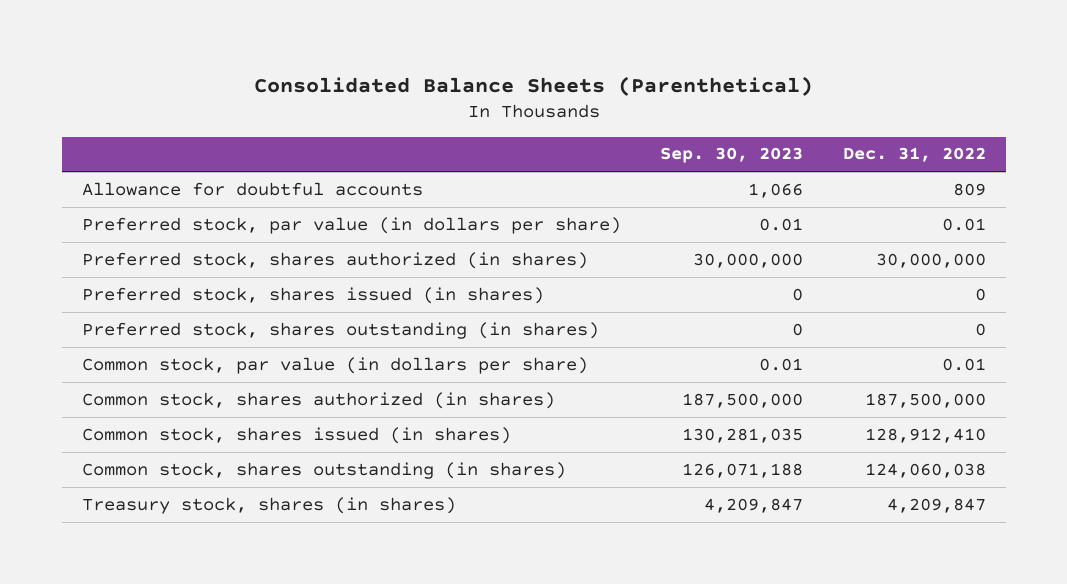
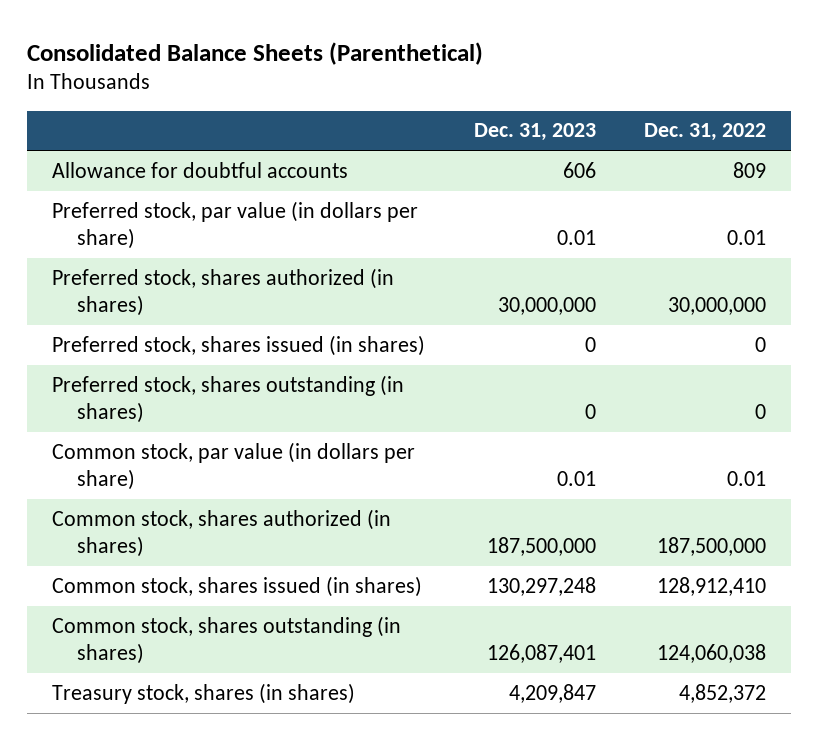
- | Sep. 30, 2023 | Dec. 31, 2022
+ | Dec. 31, 2023 | Dec. 31, 2022
- Treasury stock, shares (in shares) | 4,209,847 | 4,209,847
+ Treasury stock, shares (in shares) | 4,209,847 | 4,852,372

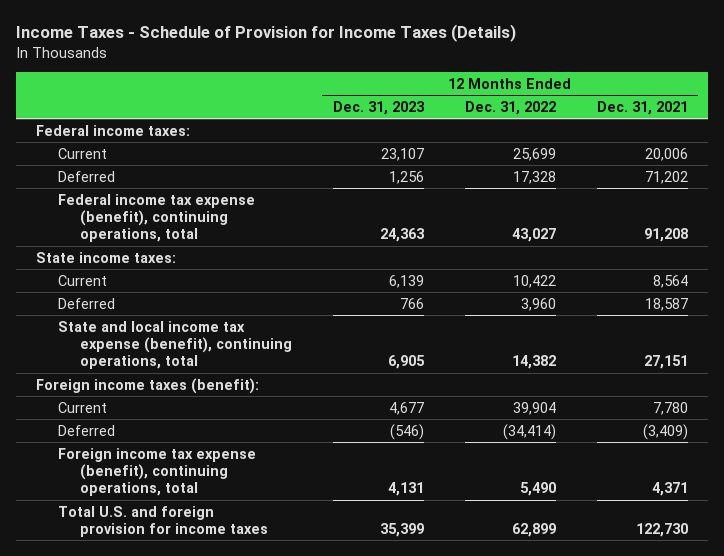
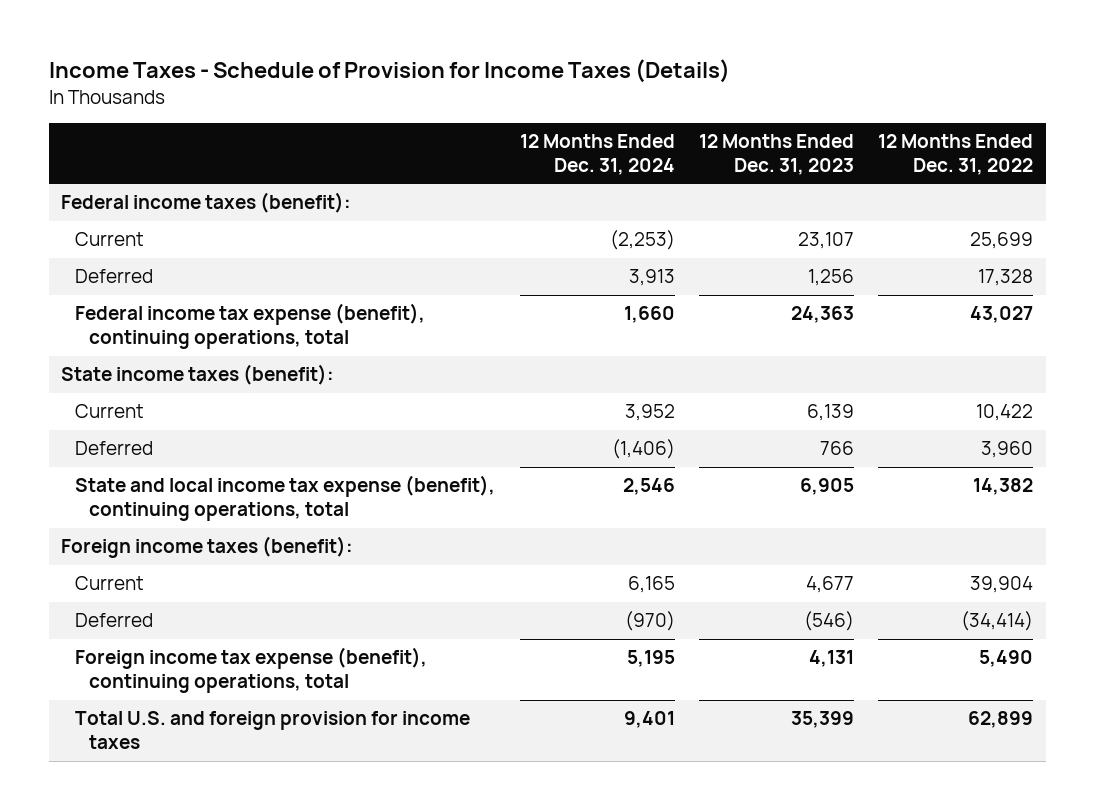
- | 12 Months Ended Dec. 31, 2023 | 12 Months Ended Dec. 31, 2022 | 12 Months Ended Dec. 31, 2021
+ | 12 Months Ended Dec. 31, 2024 | 12 Months Ended Dec. 31, 2023 | 12 Months Ended Dec. 31, 2022
- Federal income taxes:
+ Federal income taxes (benefit):
- State income taxes:
+ State income taxes (benefit):

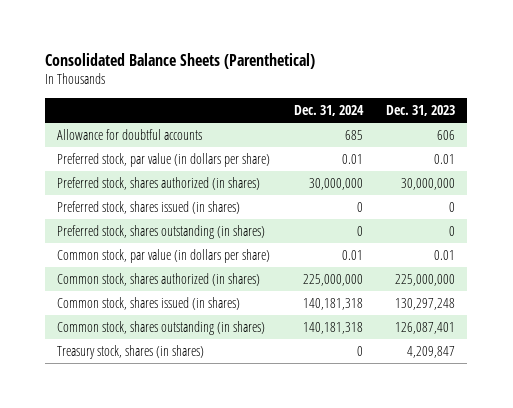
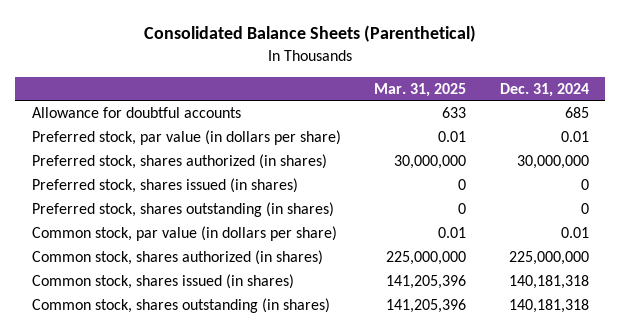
- | Dec. 31, 2024 | Dec. 31, 2023
+ | Mar. 31, 2025 | Dec. 31, 2024
- Treasury stock, shares (in shares) | 0 | 4,209,847

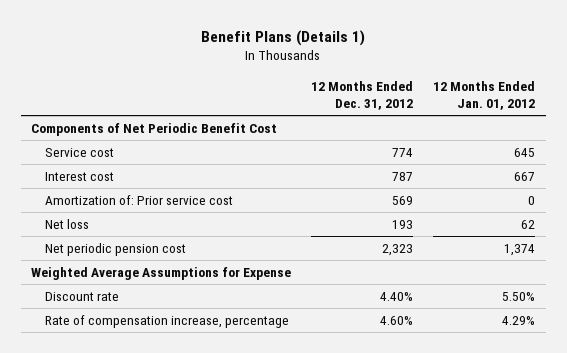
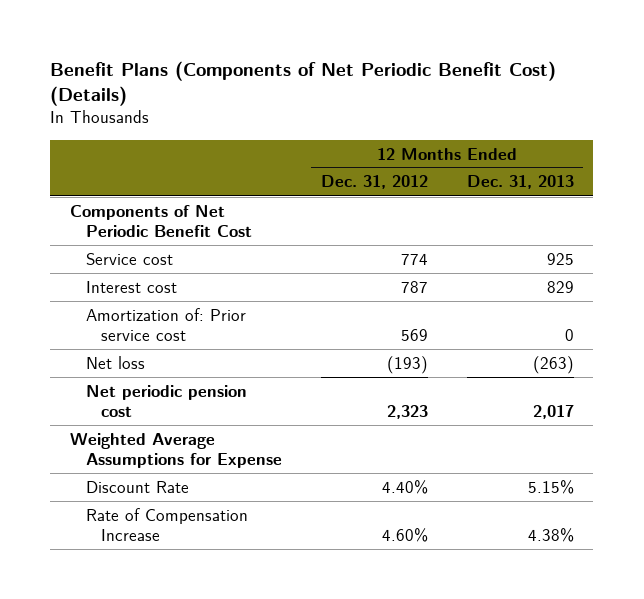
- Benefit Plans (Details 1)
+ Benefit Plans (Components of Net Periodic Benefit Cost) (Details)
- | 12 Months Ended Dec. 31, 2012 | 12 Months Ended Jan. 01, 2012
+ | 12 Months Ended Dec. 31, 2012 | 12 Months Ended Dec. 31, 2013
- Net loss | 193 | 62
+ Net loss | (193) | (263)
- Discount rate | 4.40% | 5.50%
- Rate of compensation increase, percentage | 4.60% | 4.29%
+ Discount Rate | 4.40% | 5.15%
+ Rate of Compensation Increase | 4.60% | 4.38%

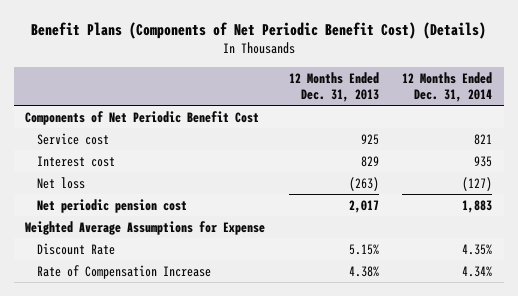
- | 12 Months Ended Dec. 31, 2012 | 12 Months Ended Dec. 31, 2013
+ | 12 Months Ended Dec. 31, 2013 | 12 Months Ended Dec. 31, 2014
- Amortization of: Prior service cost | 569 | 0

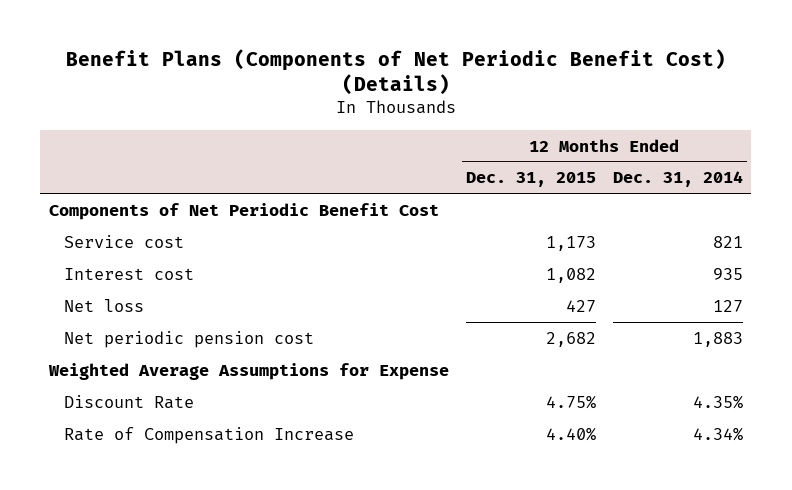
- | 12 Months Ended Dec. 31, 2013 | 12 Months Ended Dec. 31, 2014
+ | 12 Months Ended Dec. 31, 2015 | 12 Months Ended Dec. 31, 2014
- Net loss | (263) | (127)
+ Net loss | 427 | 127

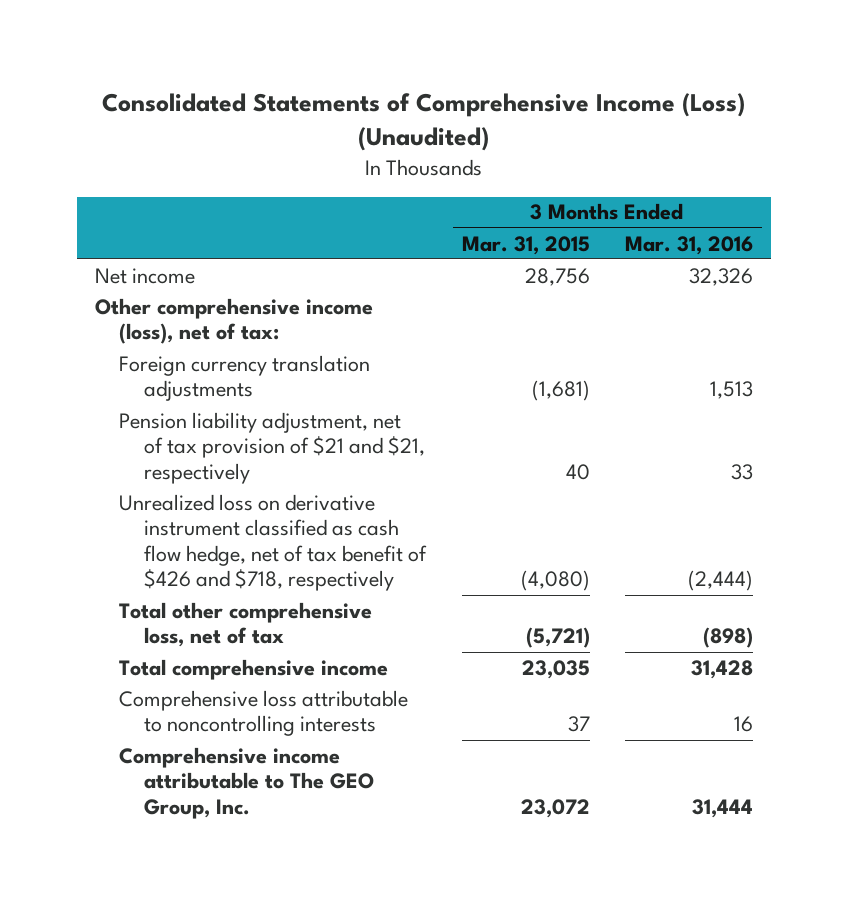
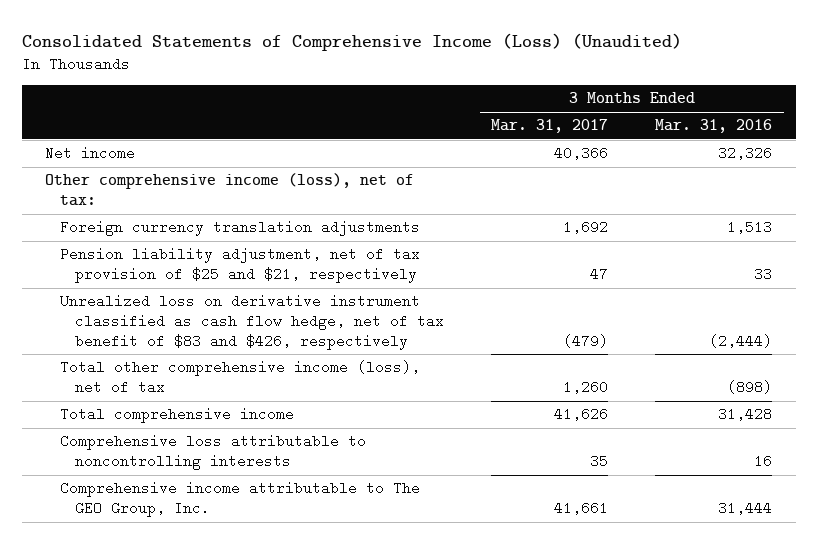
- | 3 Months Ended Mar. 31, 2015 | 3 Months Ended Mar. 31, 2016
+ | 3 Months Ended Mar. 31, 2017 | 3 Months Ended Mar. 31, 2016
- Pension liability adjustment, net of tax provision of $21 and $21, respectively | 40 | 33
- Unrealized loss on derivative instrument classified as cash flow hedge, net of tax benefit of $426 and $718, respectively | (4,080) | (2,444)
- Total other comprehensive loss, net of tax | (5,721) | (898)
+ Pension liability adjustment, net of tax provision of $25 and $21, respectively | 47 | 33
+ Unrealized loss on derivative instrument classified as cash flow hedge, net of tax benefit of $83 and $426, respectively | (479) | (2,444)
+ Total other comprehensive income (loss), net of tax | 1,260 | (898)

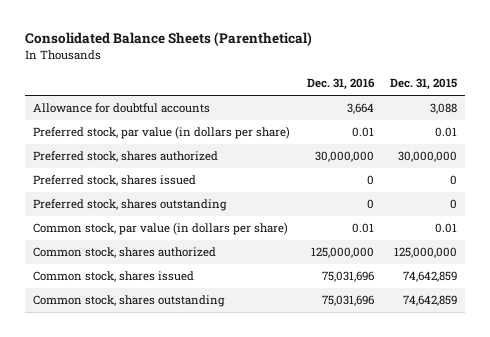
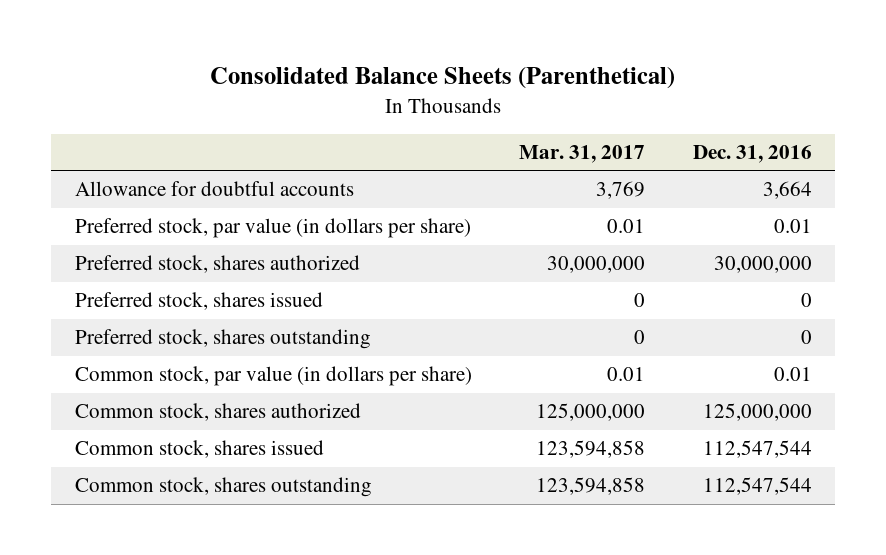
- | Dec. 31, 2016 | Dec. 31, 2015
+ | Mar. 31, 2017 | Dec. 31, 2016
- Common stock, shares issued | 75,031,696 | 74,642,859
- Common stock, shares outstanding | 75,031,696 | 74,642,859
+ Common stock, shares issued | 123,594,858 | 112,547,544
+ Common stock, shares outstanding | 123,594,858 | 112,547,544

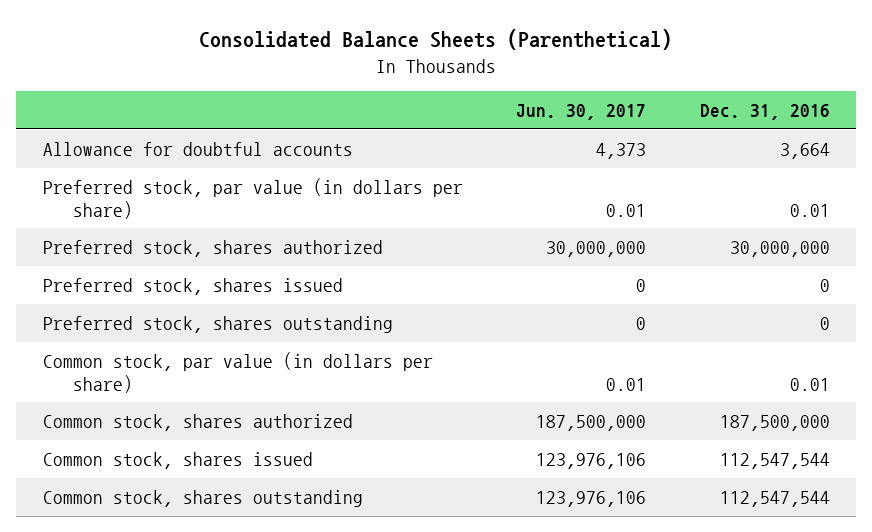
- | Mar. 31, 2017 | Dec. 31, 2016
+ | Jun. 30, 2017 | Dec. 31, 2016
- Common stock, shares authorized | 125,000,000 | 125,000,000
+ Common stock, shares authorized | 187,500,000 | 187,500,000

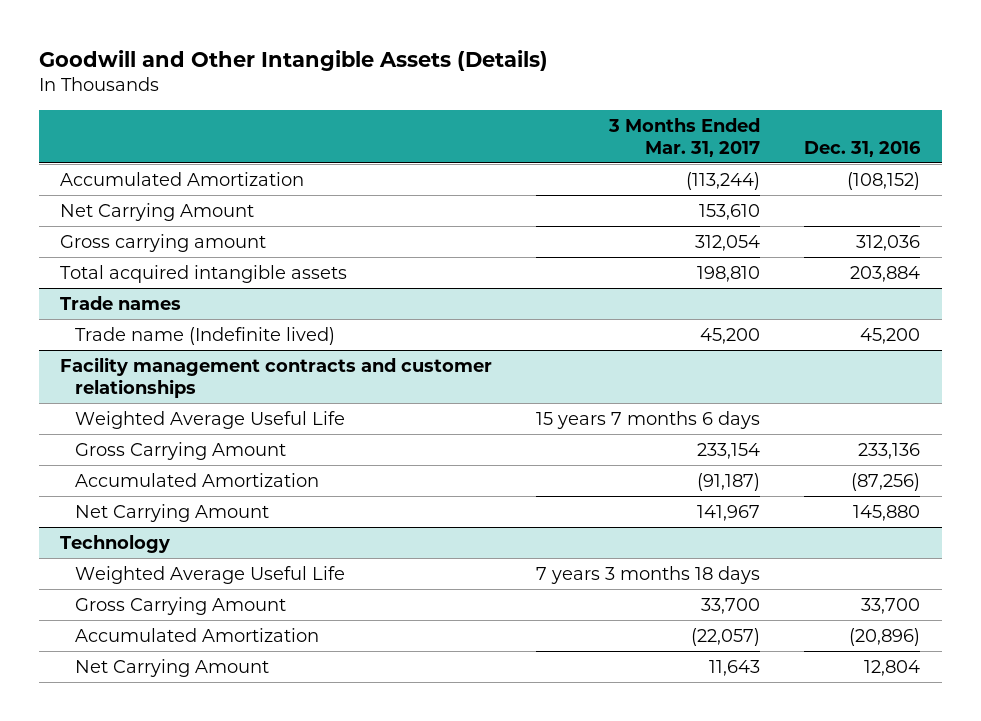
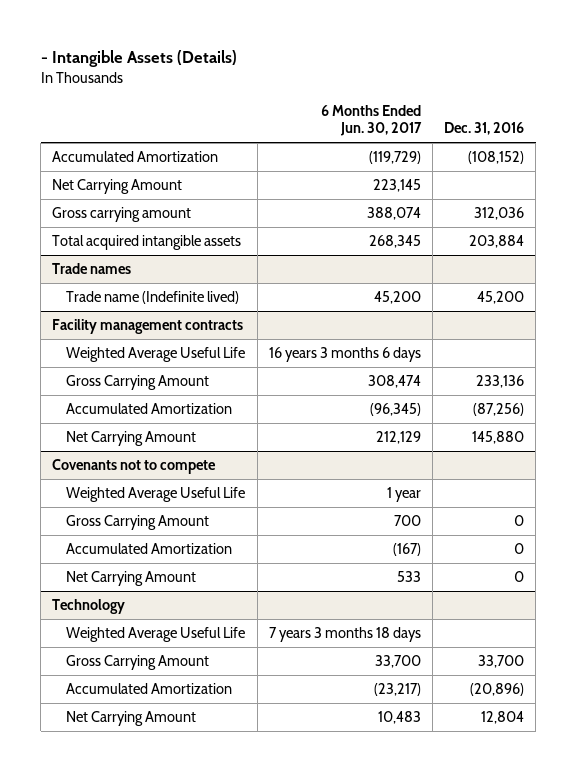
- Goodwill and Other Intangible Assets (Details)
+ - Intangible Assets (Details)
- | 3 Months Ended Mar. 31, 2017 | Dec. 31, 2016
+ | 6 Months Ended Jun. 30, 2017 | Dec. 31, 2016
- Facility management contracts and customer relationships
+ Facility management contracts
+ Covenants not to compete
+ Weighted Average Useful Life | 1 year |
+ Gross Carrying Amount | 700 | 0
+ Accumulated Amortization | (167) | 0
+ Net Carrying Amount | 533 | 0

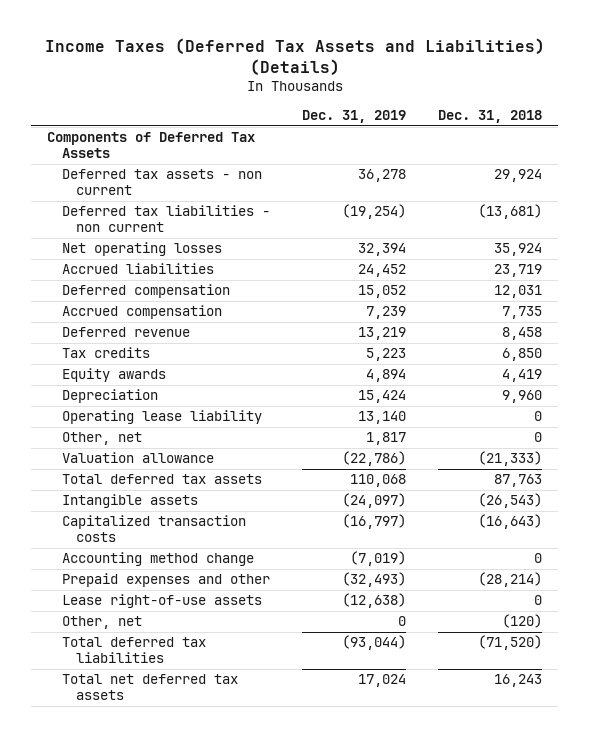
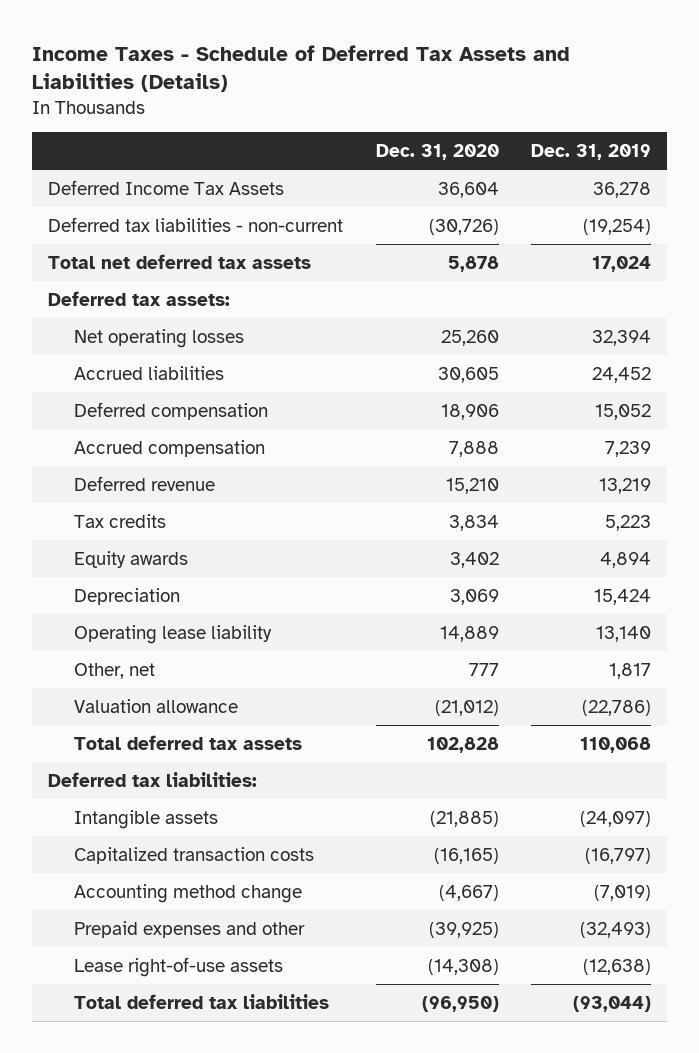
- Income Taxes (Deferred Tax Assets and Liabilities) (Details)
+ Income Taxes - Schedule of Deferred Tax Assets and Liabilities (Details)
- | Dec. 31, 2019 | Dec. 31, 2018
+ | Dec. 31, 2020 | Dec. 31, 2019
- Components of Deferred Tax Assets
- Deferred tax assets - non current | 36,278 | 29,924
- Deferred tax liabilities - non current | (19,254) | (13,681)
+ Deferred Income Tax Assets | 36,604 | 36,278
+ Deferred tax liabilities - non-current | (30,726) | (19,254)
moved up: Total net deferred tax assets | 5,878 | 17,024
+ Deferred tax assets:
+ Deferred tax liabilities:
- Other, net | 0 | (120)

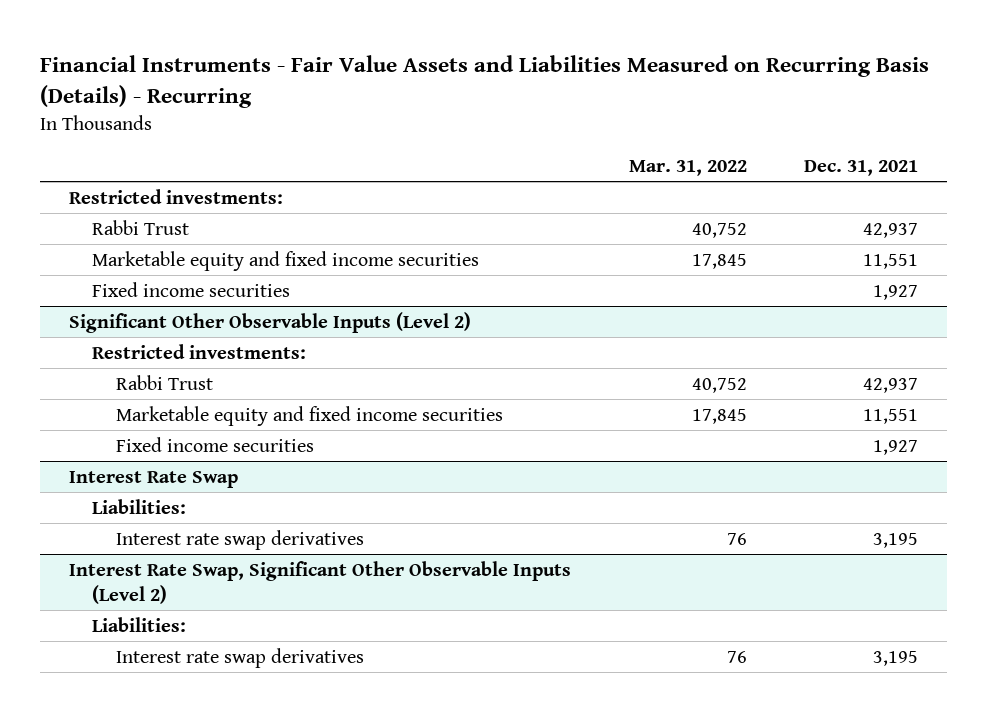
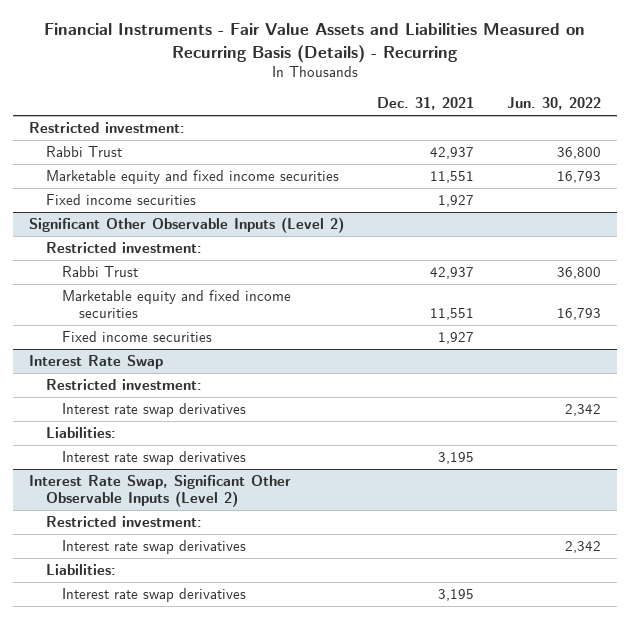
- | Mar. 31, 2022 | Dec. 31, 2021
+ | Dec. 31, 2021 | Jun. 30, 2022
- Restricted investments:
+ Restricted investment:
@ Significant Other Observable Inputs (Level 2)
- Restricted investments:
+ Restricted investment:
@ Interest Rate Swap
+ Restricted investment:
+ Interest rate swap derivatives | | 2,342
@ Interest Rate Swap, Significant Other Observable Inputs (Level 2)
+ Restricted investment:
+ Interest rate swap derivatives | | 2,342

